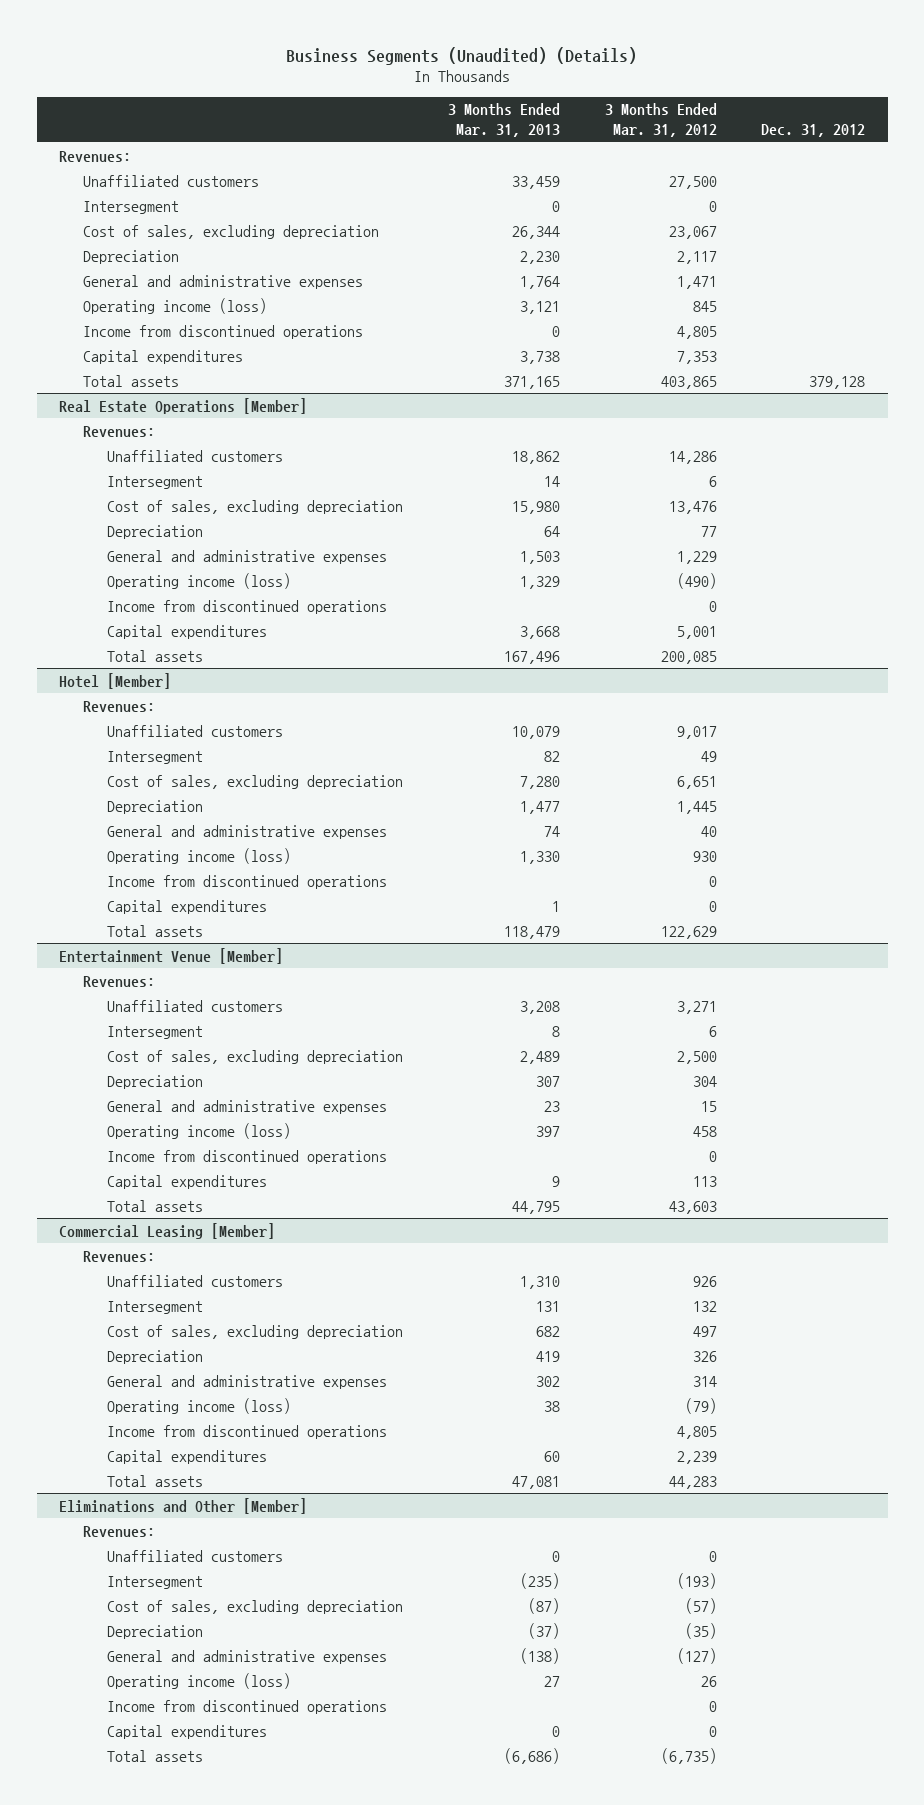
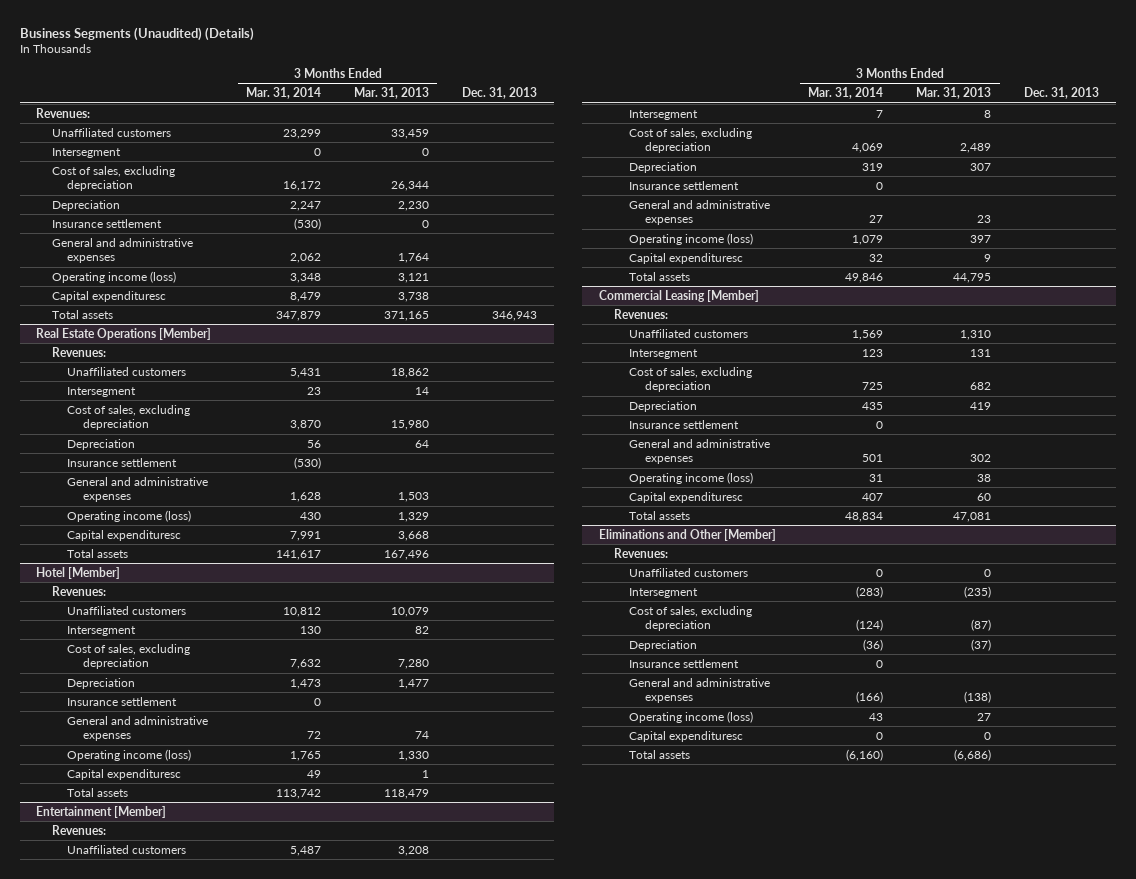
- | 3 Months Ended Mar. 31, 2013 | 3 Months Ended Mar. 31, 2012 | Dec. 31, 2012
+ | 3 Months Ended Mar. 31, 2014 | 3 Months Ended Mar. 31, 2013 | Dec. 31, 2013
+ Insurance settlement | (530) | 0 |
- Income from discontinued operations | 0 | 4,805 |
- Capital expenditures | 3,738 | 7,353 |
+ Capital expendituresc | 8,479 | 3,738 |
@ Real Estate Operations [Member]
+ Insurance settlement | (530) | |
- Income from discontinued operations | | 0 |
- Capital expenditures | 3,668 | 5,001 |
+ Capital expendituresc | 7,991 | 3,668 |
@ Hotel [Member]
+ Insurance settlement | 0 | |
- Income from discontinued operations | | 0 |
- Capital expenditures | 1 | 0 |
+ Capital expendituresc | 49 | 1 |
- Entertainment Venue [Member]
+ Entertainment [Member]
+ Insurance settlement | 0 | |
- Income from discontinued operations | | 0 |
- Capital expenditures | 9 | 113 |
+ Capital expendituresc | 32 | 9 |
@ Commercial Leasing [Member]
+ Insurance settlement | 0 | |
- Income from discontinued operations | | 4,805 |
- Capital expenditures | 60 | 2,239 |
+ Capital expendituresc | 407 | 60 |
@ Eliminations and Other [Member]
+ Insurance settlement | 0 | |
- Income from discontinued operations | | 0 |
- Capital expenditures | 0 | 0 |
+ Capital expendituresc | 0 | 0 |

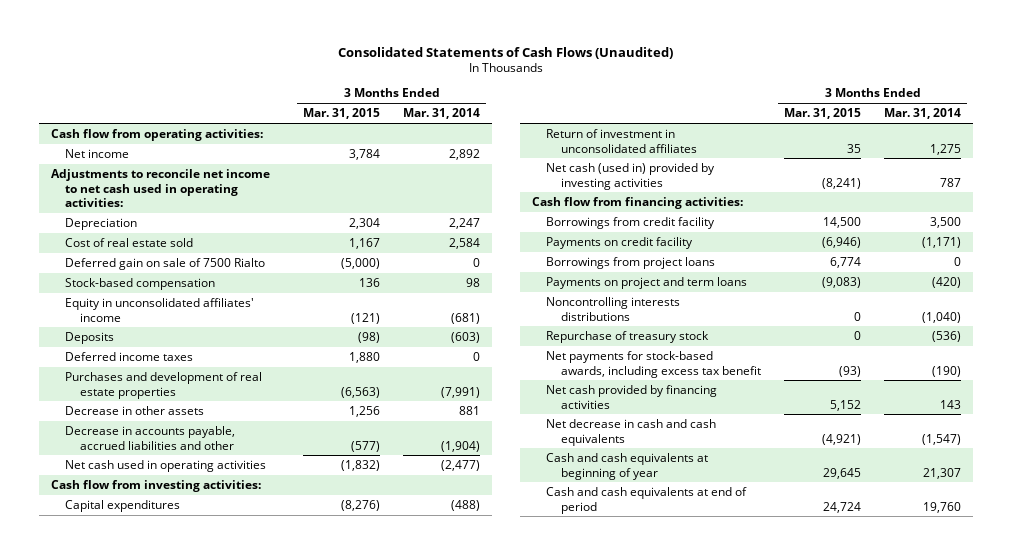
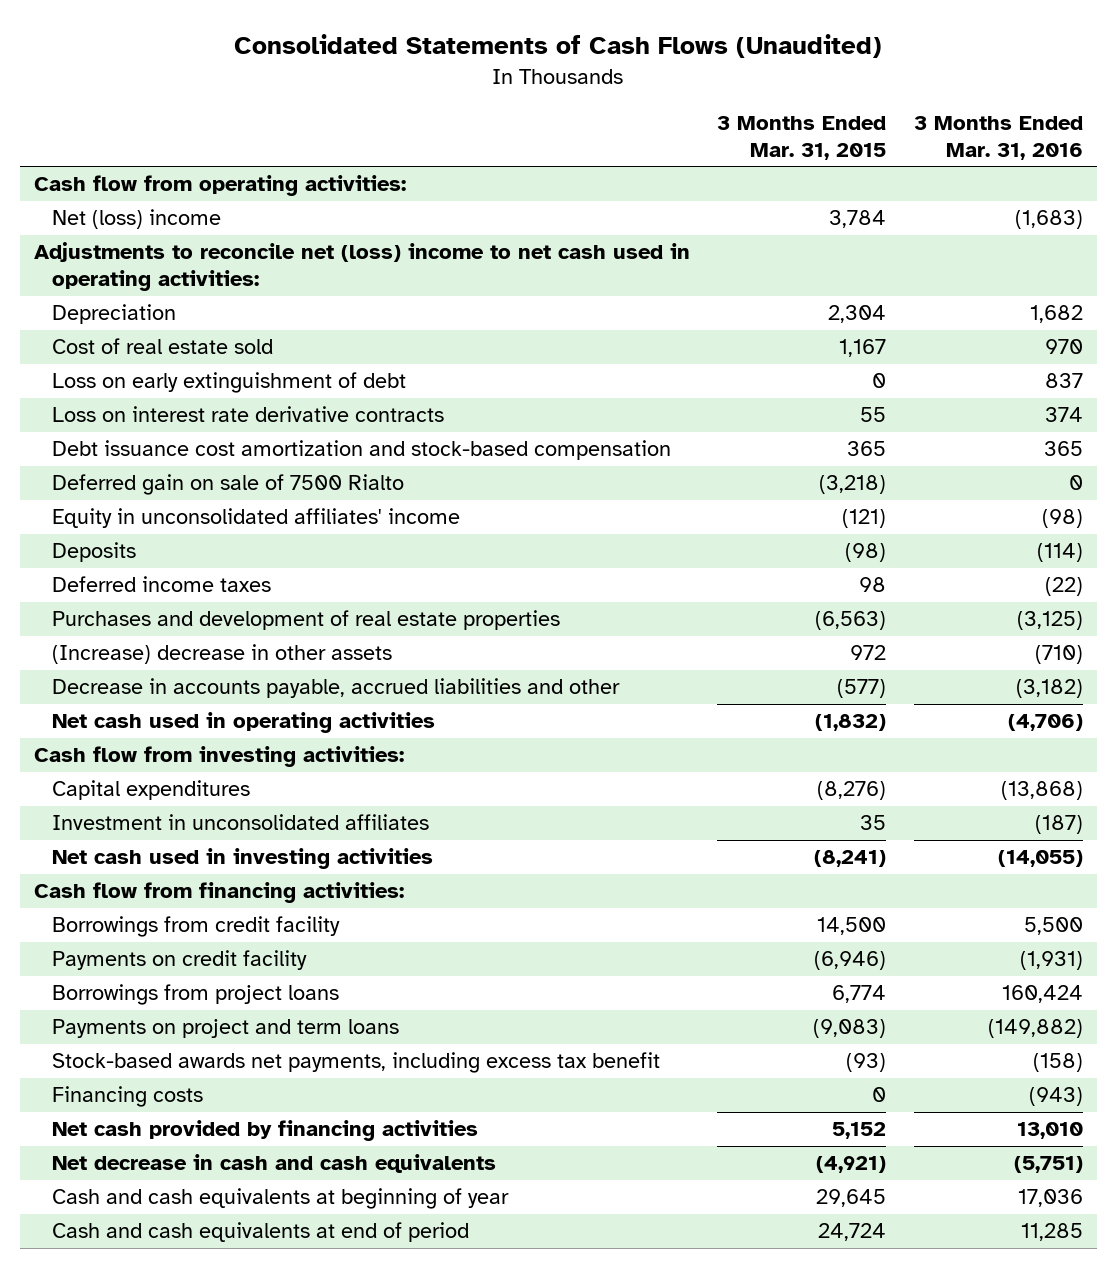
- | 3 Months Ended Mar. 31, 2015 | 3 Months Ended Mar. 31, 2014
+ | 3 Months Ended Mar. 31, 2015 | 3 Months Ended Mar. 31, 2016
- Net income | 3,784 | 2,892
- Adjustments to reconcile net income to net cash used in operating activities:
+ Net (loss) income | 3,784 | (1,683)
+ Adjustments to reconcile net (loss) income to net cash used in operating activities:
- Deferred gain on sale of 7500 Rialto | (5,000) | 0
- Stock-based compensation | 136 | 98
+ Loss on early extinguishment of debt | 0 | 837
+ Loss on interest rate derivative contracts | 55 | 374
+ Debt issuance cost amortization and stock-based compensation | 365 | 365
+ Deferred gain on sale of 7500 Rialto | (3,218) | 0
- Deferred income taxes | 1,880 | 0
+ Deferred income taxes | 98 | (22)
- Decrease in other assets | 1,256 | 881
+ (Increase) decrease in other assets | 972 | (710)
- Return of investment in unconsolidated affiliates | 35 | 1,275
- Net cash (used in) provided by investing activities | (8,241) | 787
+ Investment in unconsolidated affiliates | 35 | (187)
+ Net cash used in investing activities | (8,241) | (14,055)
- Noncontrolling interests distributions | 0 | (1,040)
- Repurchase of treasury stock | 0 | (536)
- Net payments for stock-based awards, including excess tax benefit | (93) | (190)
+ Stock-based awards net payments, including excess tax benefit | (93) | (158)
+ Financing costs | 0 | (943)

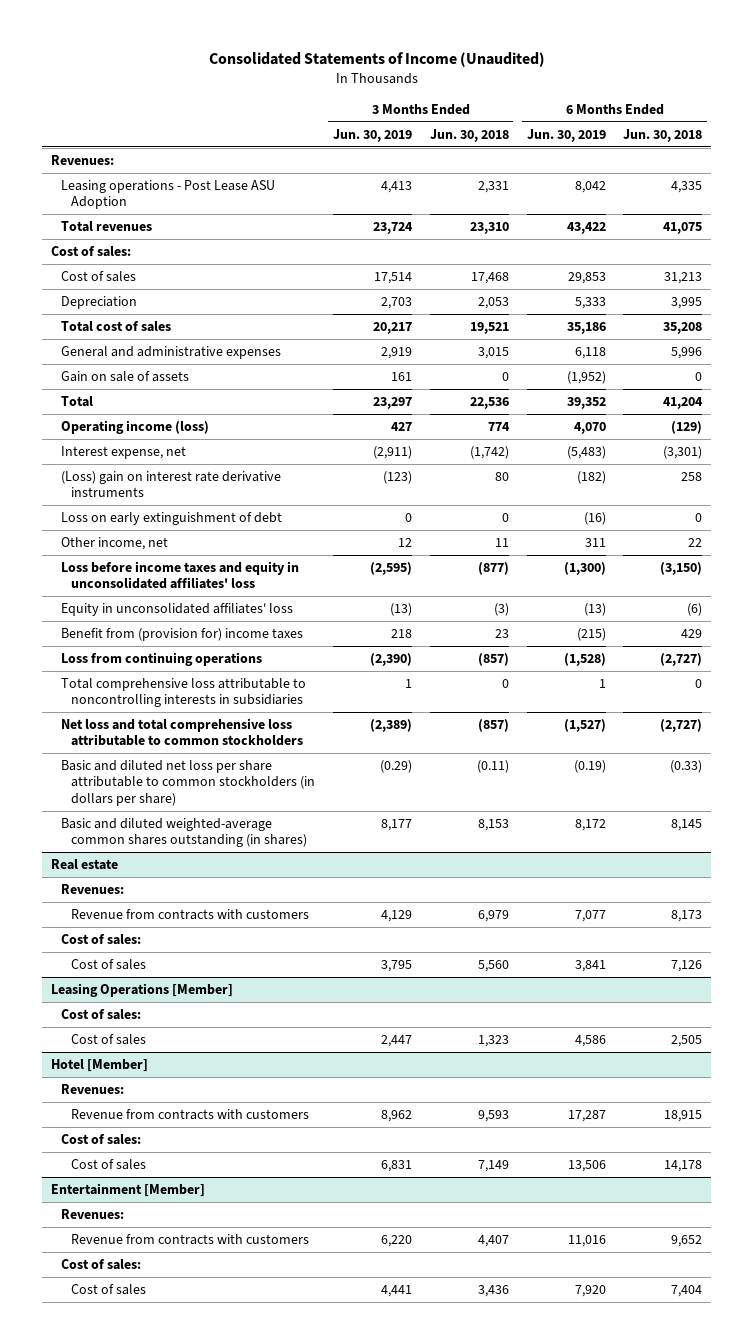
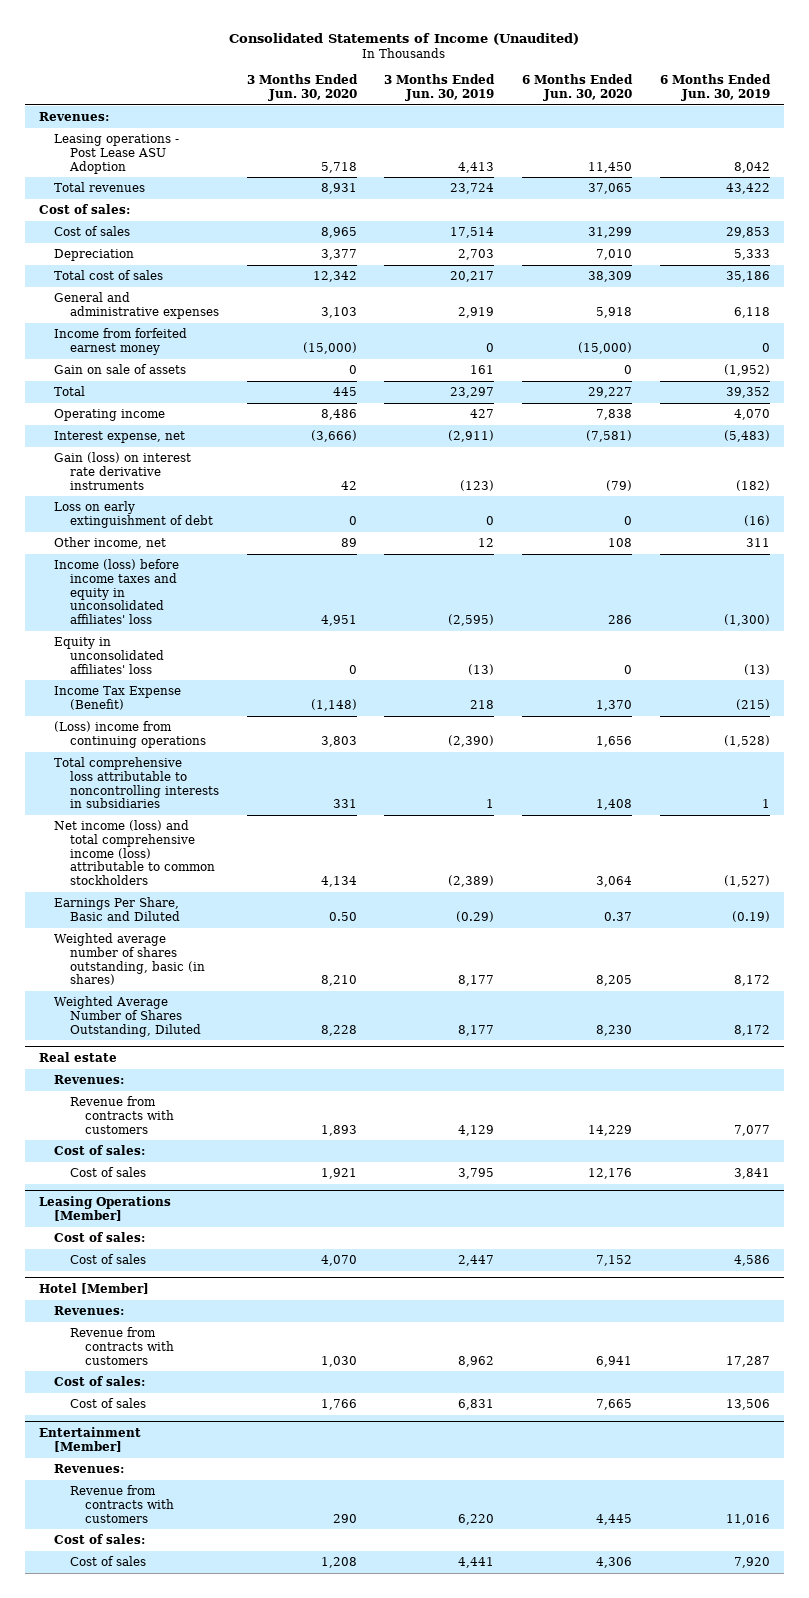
- | 3 Months Ended Jun. 30, 2019 | 3 Months Ended Jun. 30, 2018 | 6 Months Ended Jun. 30, 2019 | 6 Months Ended Jun. 30, 2018
+ | 3 Months Ended Jun. 30, 2020 | 3 Months Ended Jun. 30, 2019 | 6 Months Ended Jun. 30, 2020 | 6 Months Ended Jun. 30, 2019
+ Income from forfeited earnest money | (15,000) | 0 | (15,000) | 0
- Operating income (loss) | 427 | 774 | 4,070 | (129)
+ Operating income | 8,486 | 427 | 7,838 | 4,070
- (Loss) gain on interest rate derivative instruments | (123) | 80 | (182) | 258
+ Gain (loss) on interest rate derivative instruments | 42 | (123) | (79) | (182)
- Loss before income taxes and equity in unconsolidated affiliates' loss | (2,595) | (877) | (1,300) | (3,150)
+ Income (loss) before income taxes and equity in unconsolidated affiliates' loss | 4,951 | (2,595) | 286 | (1,300)
- Benefit from (provision for) income taxes | 218 | 23 | (215) | 429
- Loss from continuing operations | (2,390) | (857) | (1,528) | (2,727)
+ Income Tax Expense (Benefit) | (1,148) | 218 | 1,370 | (215)
+ (Loss) income from continuing operations | 3,803 | (2,390) | 1,656 | (1,528)
- Net loss and total comprehensive loss attributable to common stockholders | (2,389) | (857) | (1,527) | (2,727)
- Basic and diluted net loss per share attributable to common stockholders (in dollars per share) | (0.29) | (0.11) | (0.19) | (0.33)
- Basic and diluted weighted-average common shares outstanding (in shares) | 8,177 | 8,153 | 8,172 | 8,145
+ Net income (loss) and total comprehensive income (loss) attributable to common stockholders | 4,134 | (2,389) | 3,064 | (1,527)
+ Earnings Per Share, Basic and Diluted | 0.50 | (0.29) | 0.37 | (0.19)
+ Weighted average number of shares outstanding, basic (in shares) | 8,210 | 8,177 | 8,205 | 8,172
+ Weighted Average Number of Shares Outstanding, Diluted | 8,228 | 8,177 | 8,230 | 8,172

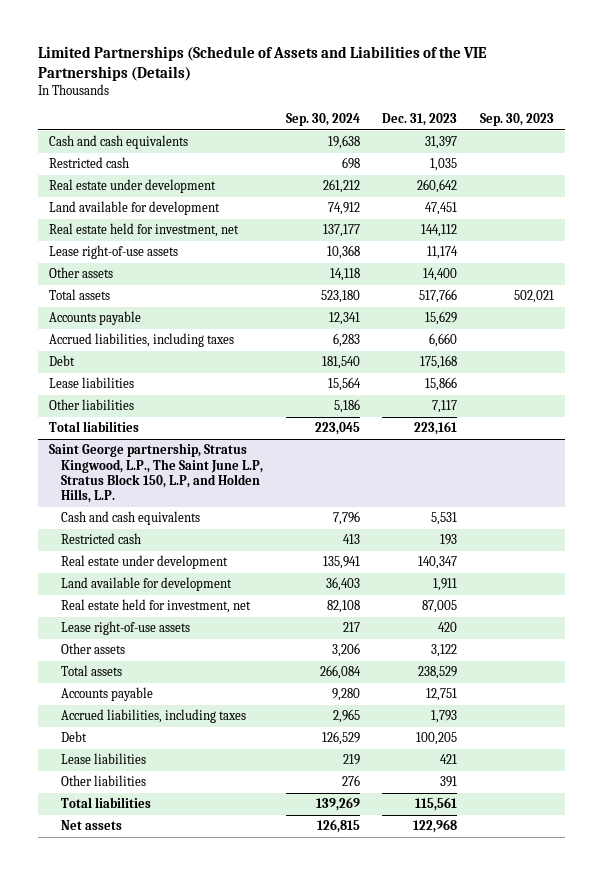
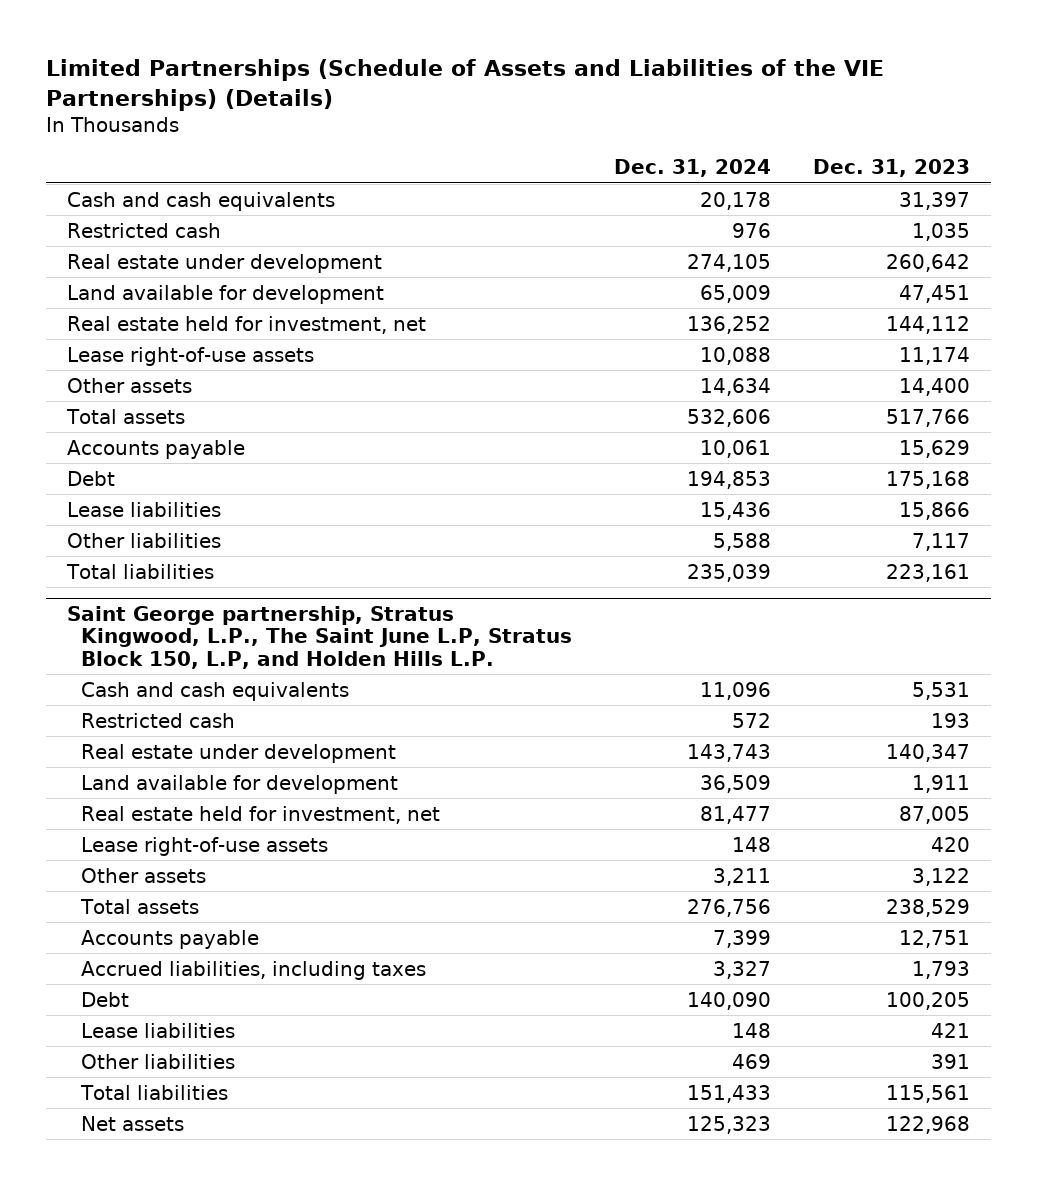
- Limited Partnerships (Schedule of Assets and Liabilities of the VIE Partnerships (Details)
+ Limited Partnerships (Schedule of Assets and Liabilities of the VIE Partnerships) (Details)
- | Sep. 30, 2024 | Dec. 31, 2023 | Sep. 30, 2023
+ | Dec. 31, 2024 | Dec. 31, 2023
- Accrued liabilities, including taxes | 6,283 | 6,660 |
- Saint George partnership, Stratus Kingwood, L.P., The Saint June L.P, Stratus Block 150, L.P, and Holden Hills, L.P.
+ Saint George partnership, Stratus Kingwood, L.P., The Saint June L.P, Stratus Block 150, L.P, and Holden Hills L.P.

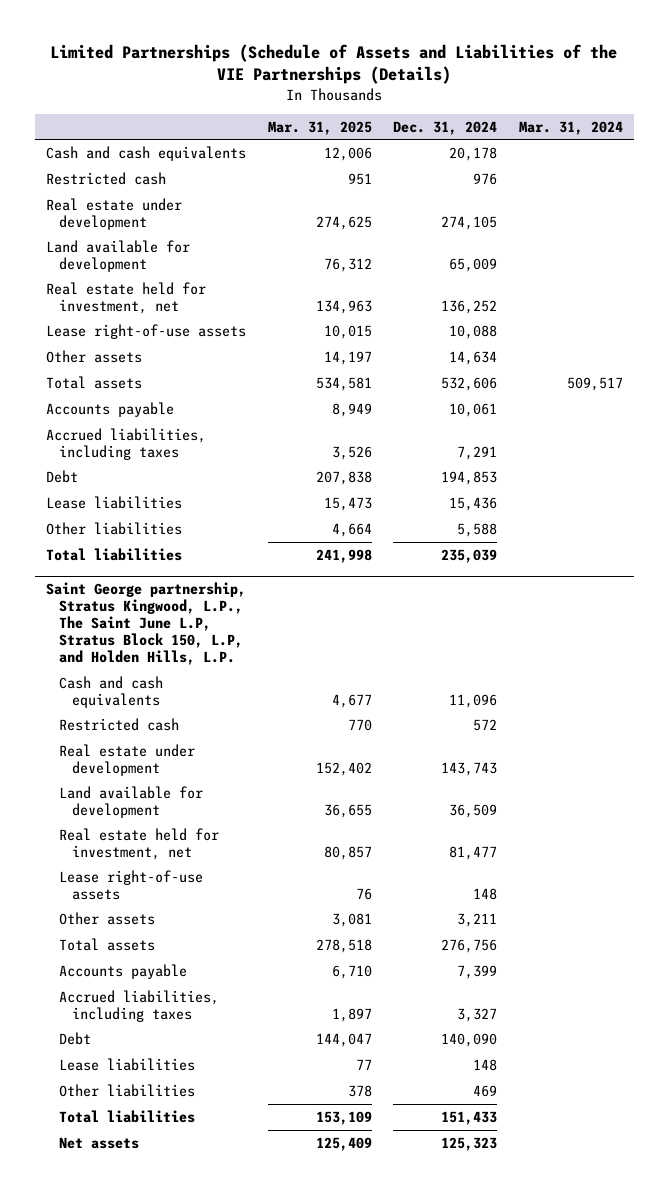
- Limited Partnerships (Schedule of Assets and Liabilities of the VIE Partnerships) (Details)
+ Limited Partnerships (Schedule of Assets and Liabilities of the VIE Partnerships (Details)
- | Dec. 31, 2024 | Dec. 31, 2023
+ | Mar. 31, 2025 | Dec. 31, 2024 | Mar. 31, 2024
+ Accrued liabilities, including taxes | 3,526 | 7,291 |
- Saint George partnership, Stratus Kingwood, L.P., The Saint June L.P, Stratus Block 150, L.P, and Holden Hills L.P.
+ Saint George partnership, Stratus Kingwood, L.P., The Saint June L.P, Stratus Block 150, L.P, and Holden Hills, L.P.

